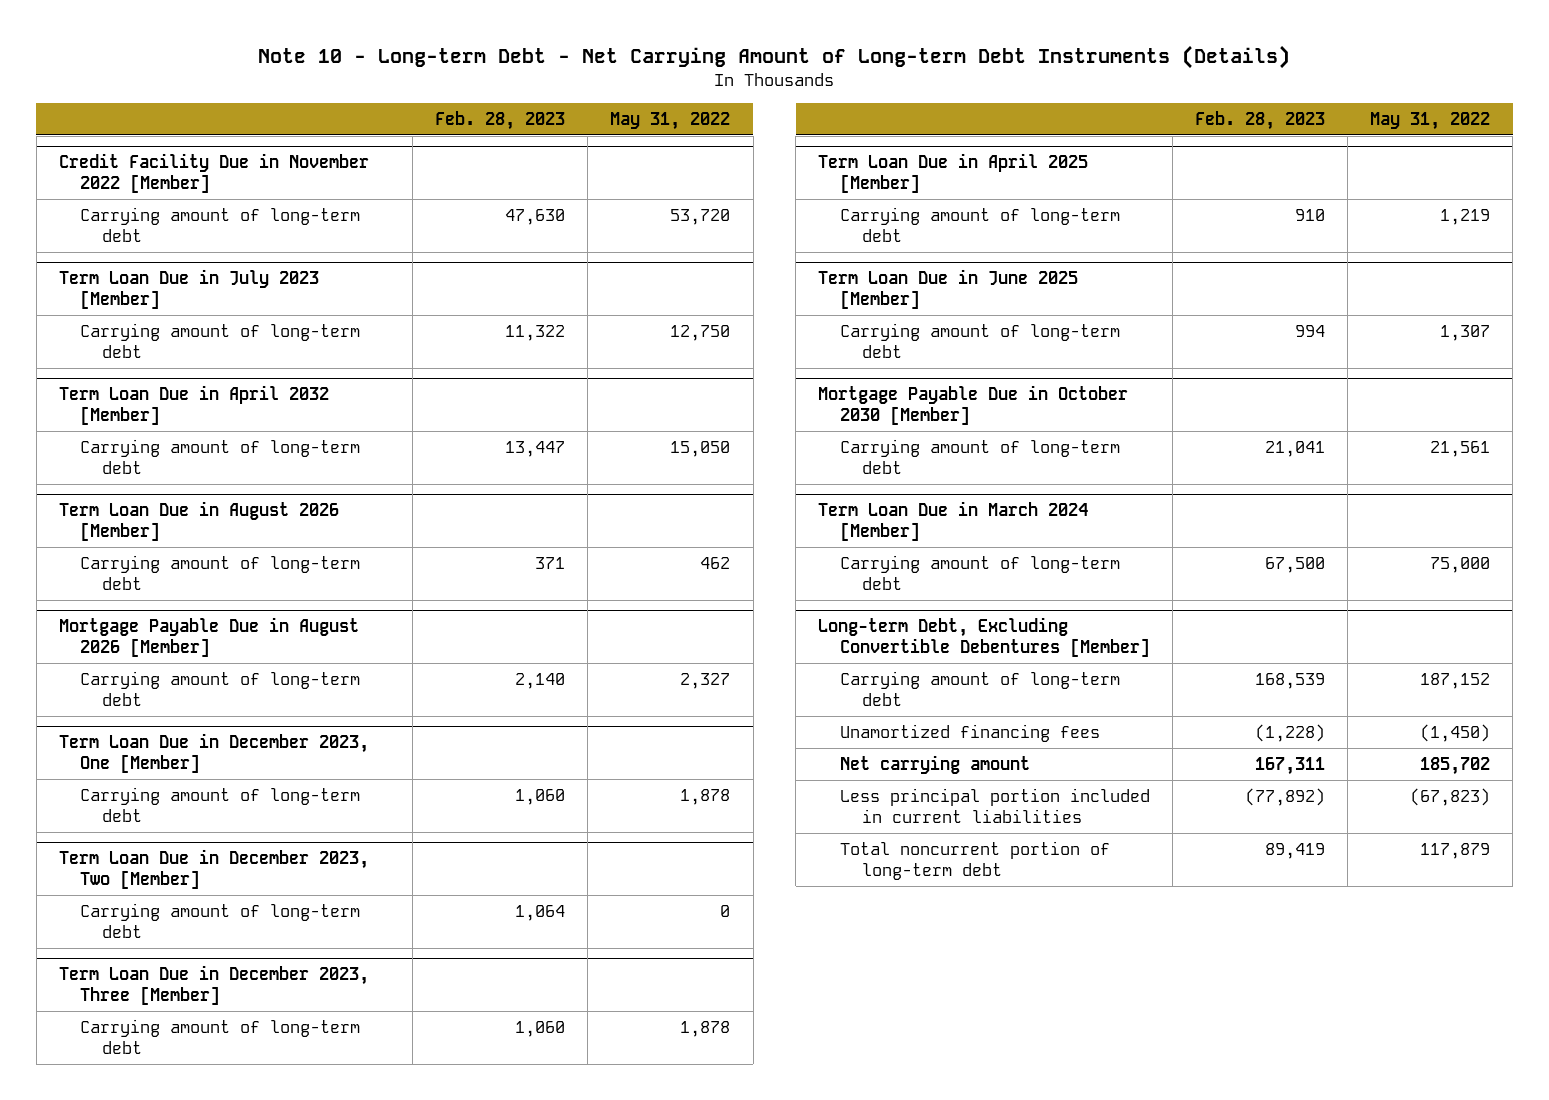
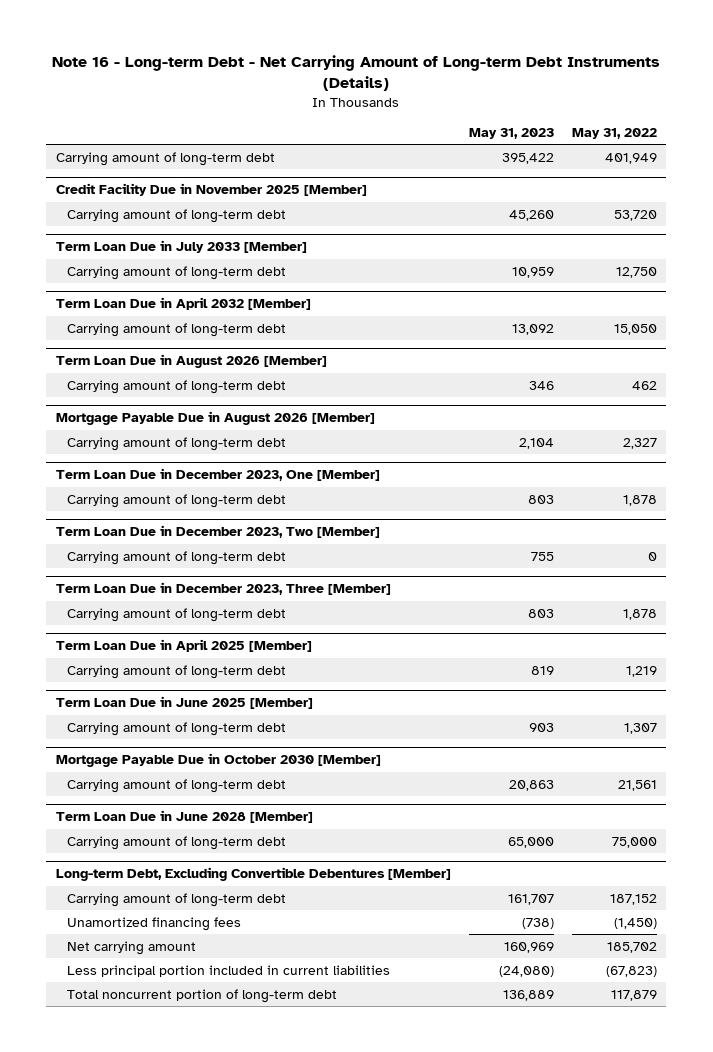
- Note 10 - Long-term Debt - Net Carrying Amount of Long-term Debt Instruments (Details)
+ Note 16 - Long-term Debt - Net Carrying Amount of Long-term Debt Instruments (Details)
- | Feb. 28, 2023 | May 31, 2022
+ | May 31, 2023 | May 31, 2022
- Credit Facility Due in November 2022 [Member]
+ Carrying amount of long-term debt | 395,422 | 401,949
+ Credit Facility Due in November 2025 [Member]
- Term Loan Due in July 2023 [Member]
+ Term Loan Due in July 2033 [Member]
- Term Loan Due in March 2024 [Member]
+ Term Loan Due in June 2028 [Member]

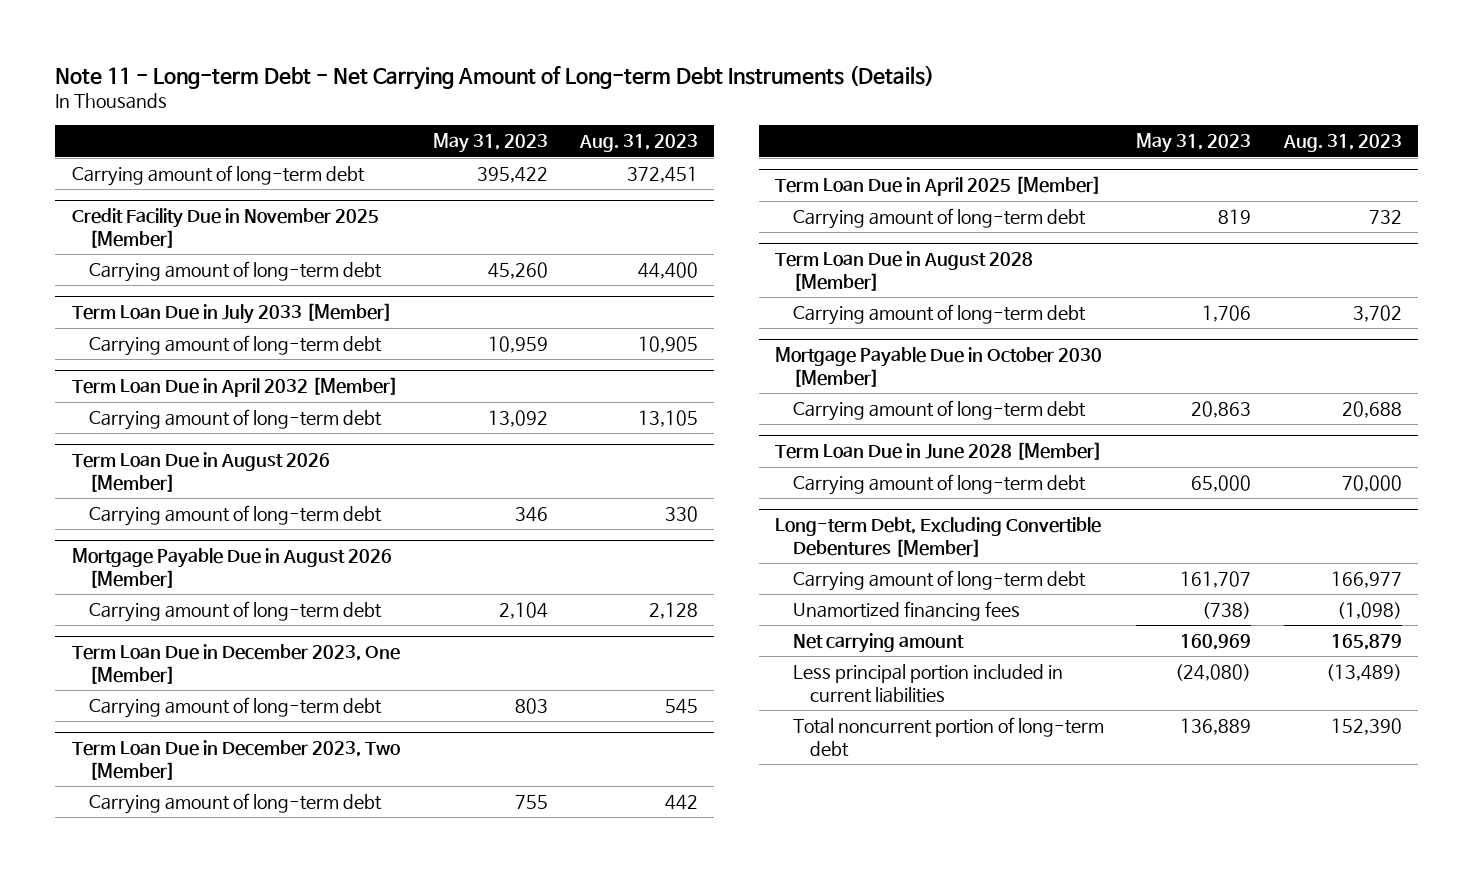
- Note 16 - Long-term Debt - Net Carrying Amount of Long-term Debt Instruments (Details)
+ Note 11 - Long-term Debt - Net Carrying Amount of Long-term Debt Instruments (Details)
- | May 31, 2023 | May 31, 2022
+ | May 31, 2023 | Aug. 31, 2023
- Term Loan Due in December 2023, Three [Member]
- Carrying amount of long-term debt | 803 | 1,878
- Term Loan Due in June 2025 [Member]
- Carrying amount of long-term debt | 903 | 1,307
+ Term Loan Due in August 2028 [Member]
+ Carrying amount of long-term debt | 1,706 | 3,702

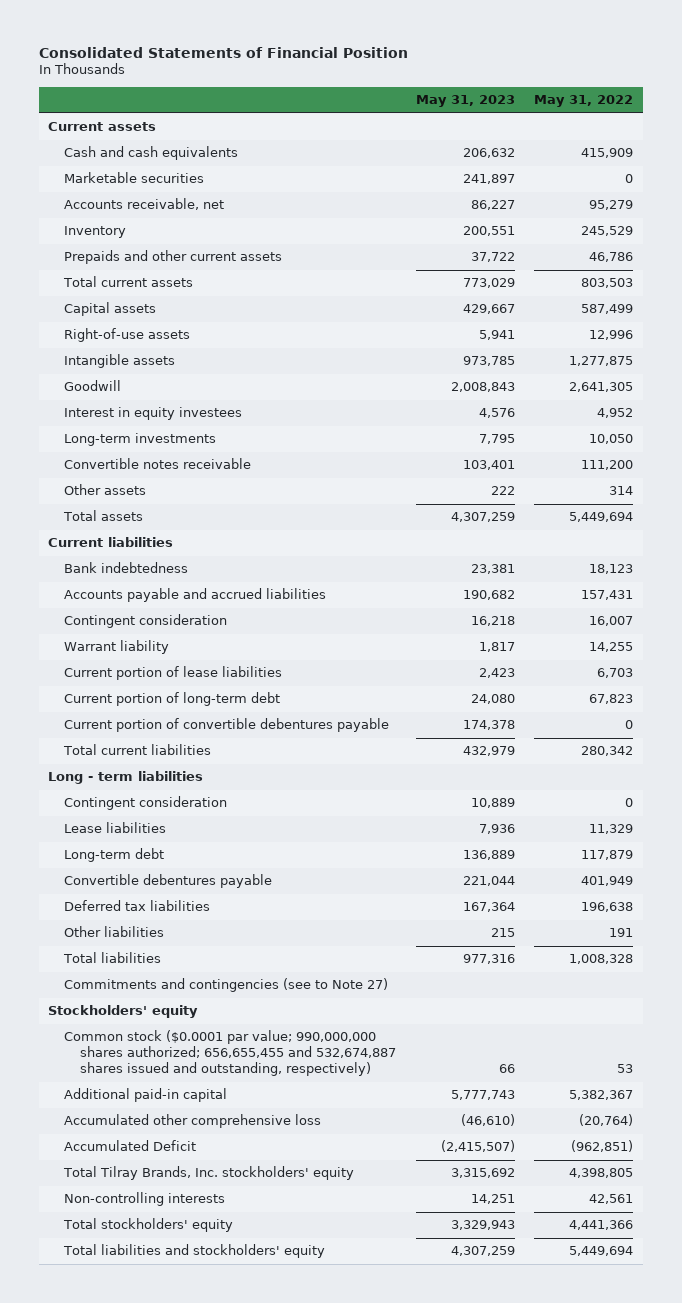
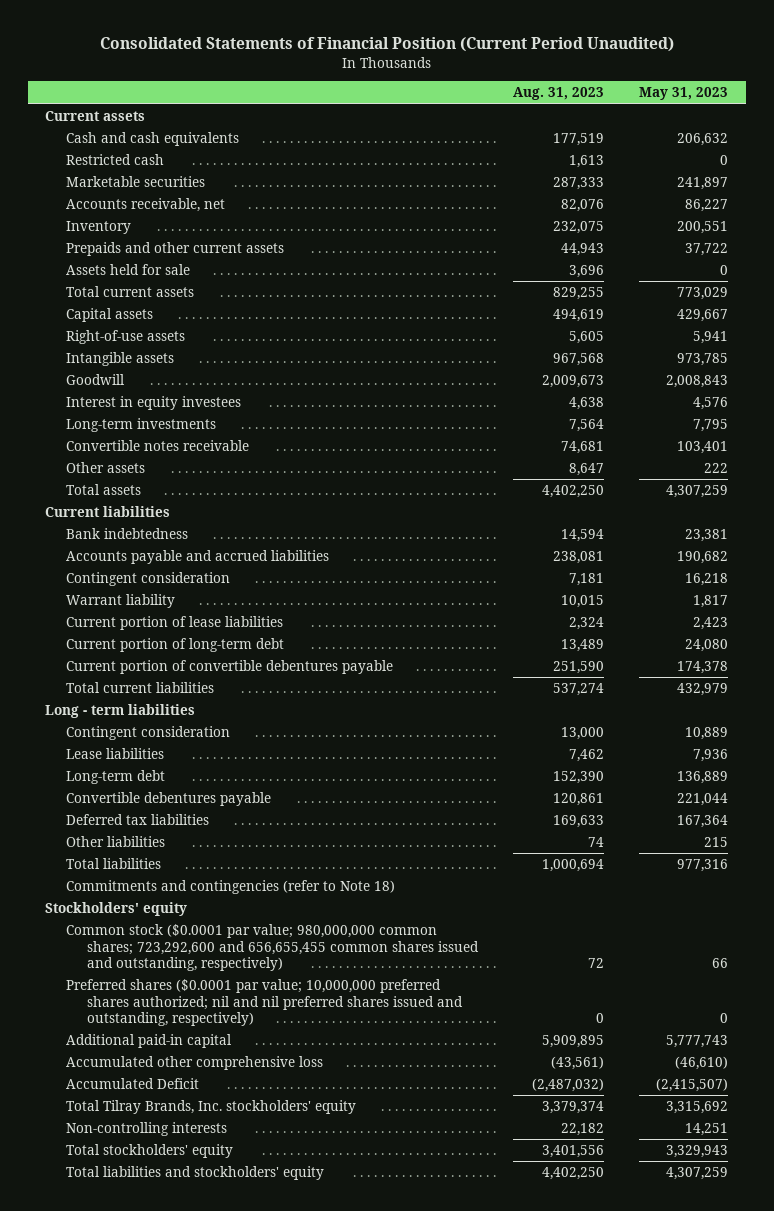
- Consolidated Statements of Financial Position
+ Consolidated Statements of Financial Position (Current Period Unaudited)
- | May 31, 2023 | May 31, 2022
+ | Aug. 31, 2023 | May 31, 2023
+ Restricted cash | 1,613 | 0
+ Assets held for sale | 3,696 | 0
- Commitments and contingencies (see to Note 27)
+ Commitments and contingencies (refer to Note 18)
- Common stock ($0.0001 par value; 990,000,000 shares authorized; 656,655,455 and 532,674,887 shares issued and outstanding, respectively) | 66 | 53
+ Common stock ($0.0001 par value; 980,000,000 common shares; 723,292,600 and 656,655,455 common shares issued and outstanding, respectively) | 72 | 66
+ Preferred shares ($0.0001 par value; 10,000,000 preferred shares authorized; nil and nil preferred shares issued and outstanding, respectively) | 0 | 0

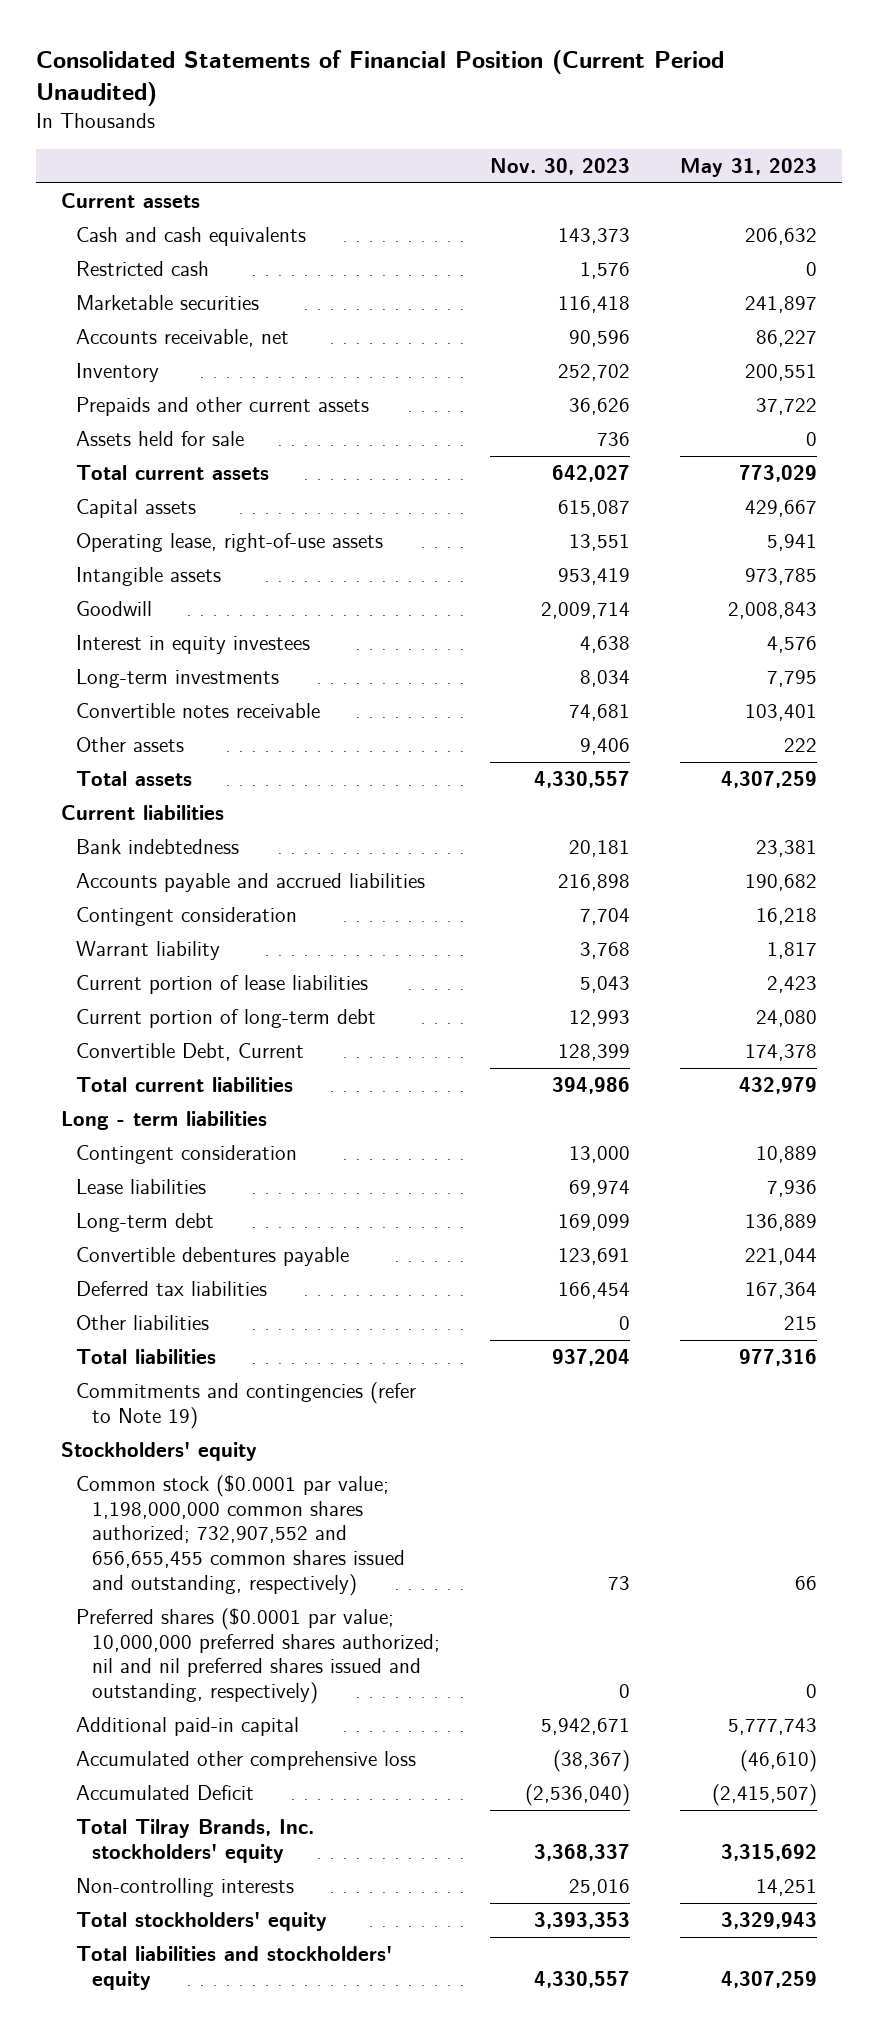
- | Aug. 31, 2023 | May 31, 2023
+ | Nov. 30, 2023 | May 31, 2023
- Right-of-use assets | 5,605 | 5,941
+ Operating lease, right-of-use assets | 13,551 | 5,941
- Current portion of convertible debentures payable | 251,590 | 174,378
+ Convertible Debt, Current | 128,399 | 174,378
- Commitments and contingencies (refer to Note 18)
+ Commitments and contingencies (refer to Note 19)
- Common stock ($0.0001 par value; 980,000,000 common shares; 723,292,600 and 656,655,455 common shares issued and outstanding, respectively) | 72 | 66
+ Common stock ($0.0001 par value; 1,198,000,000 common shares authorized; 732,907,552 and 656,655,455 common shares issued and outstanding, respectively) | 73 | 66

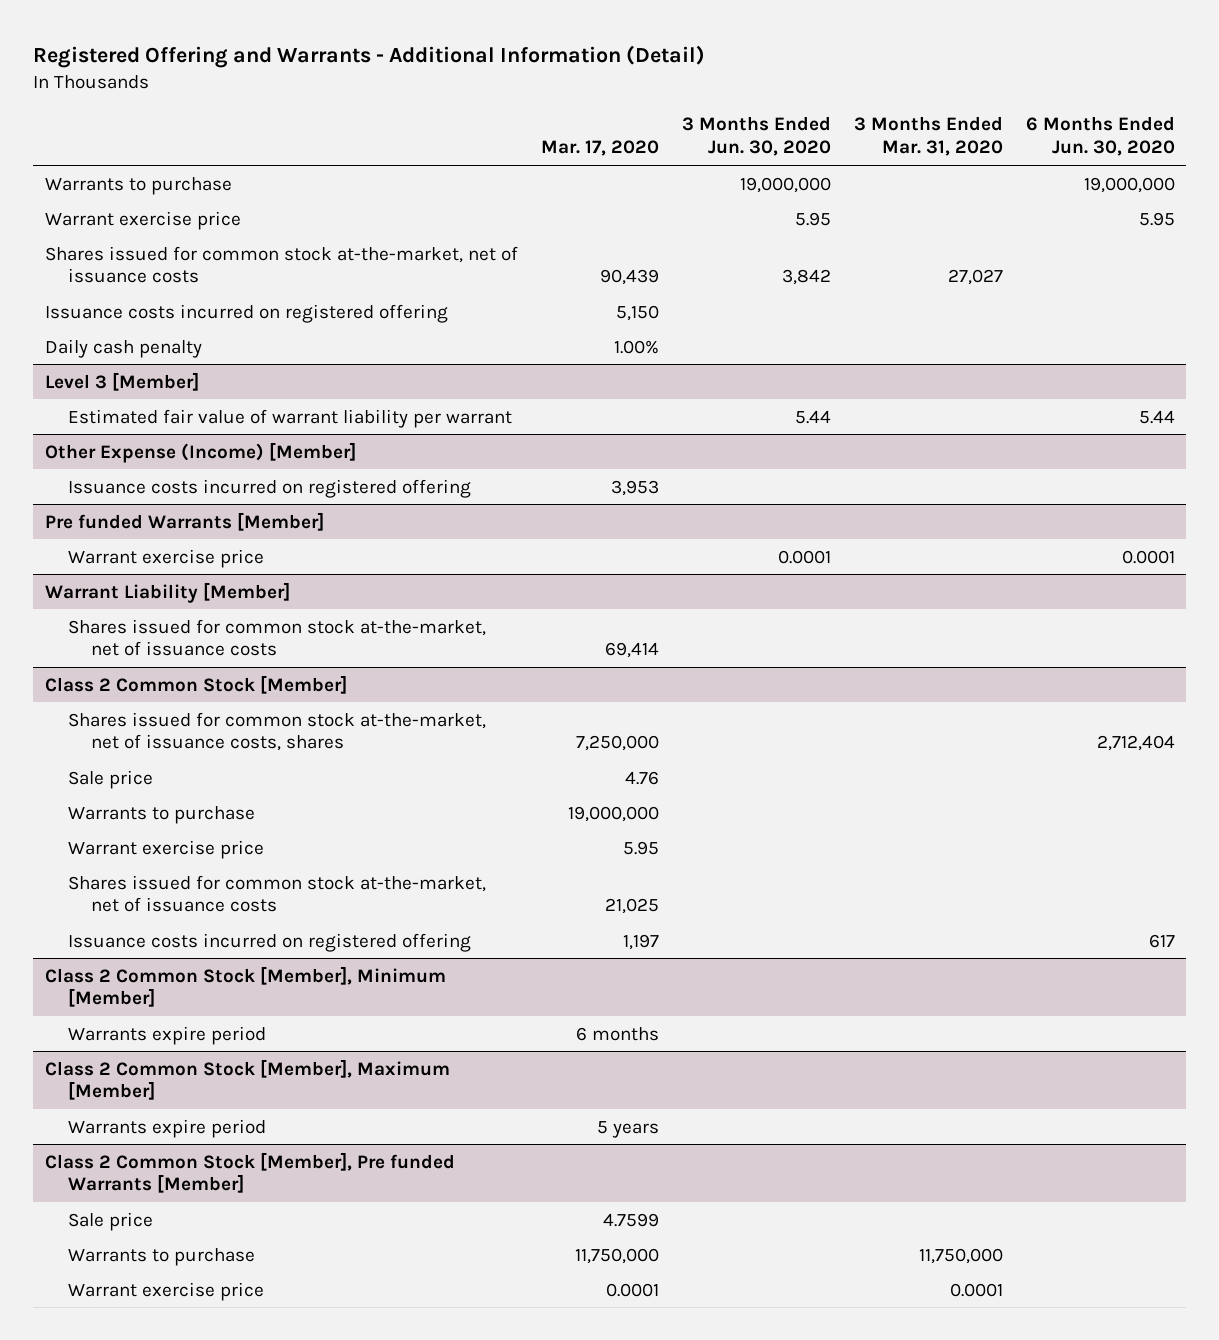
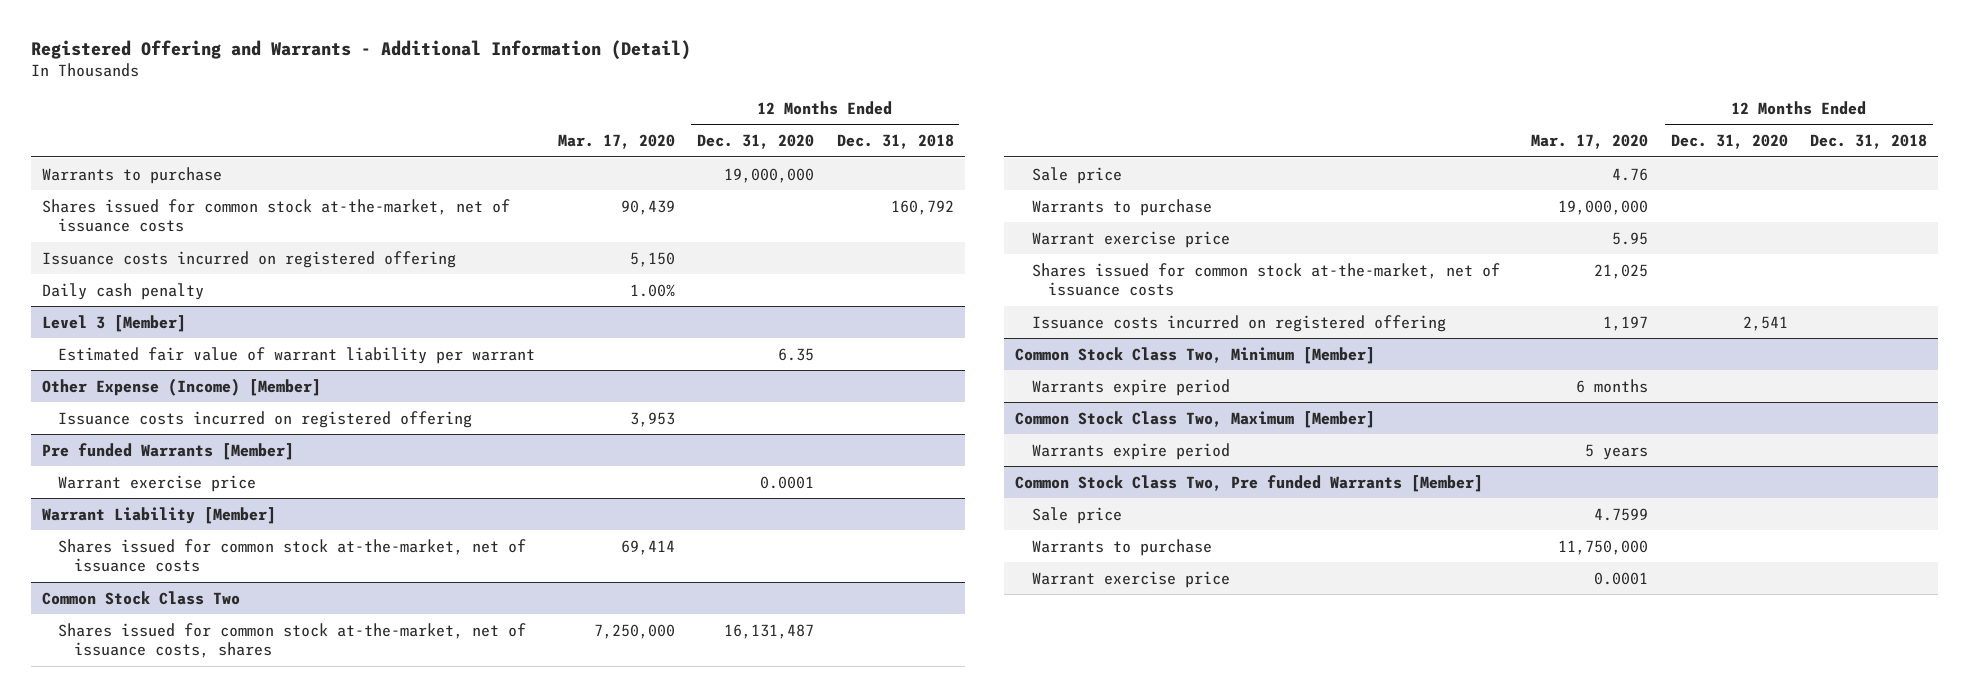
- | Mar. 17, 2020 | 3 Months Ended Jun. 30, 2020 | 3 Months Ended Mar. 31, 2020 | 6 Months Ended Jun. 30, 2020
+ | Mar. 17, 2020 | 12 Months Ended Dec. 31, 2020 | 12 Months Ended Dec. 31, 2018
- Warrant exercise price | | 5.95 | | 5.95
- Class 2 Common Stock [Member]
+ Common Stock Class Two
- Class 2 Common Stock [Member], Minimum [Member]
+ Common Stock Class Two, Minimum [Member]
- Class 2 Common Stock [Member], Maximum [Member]
+ Common Stock Class Two, Maximum [Member]
- Class 2 Common Stock [Member], Pre funded Warrants [Member]
+ Common Stock Class Two, Pre funded Warrants [Member]

